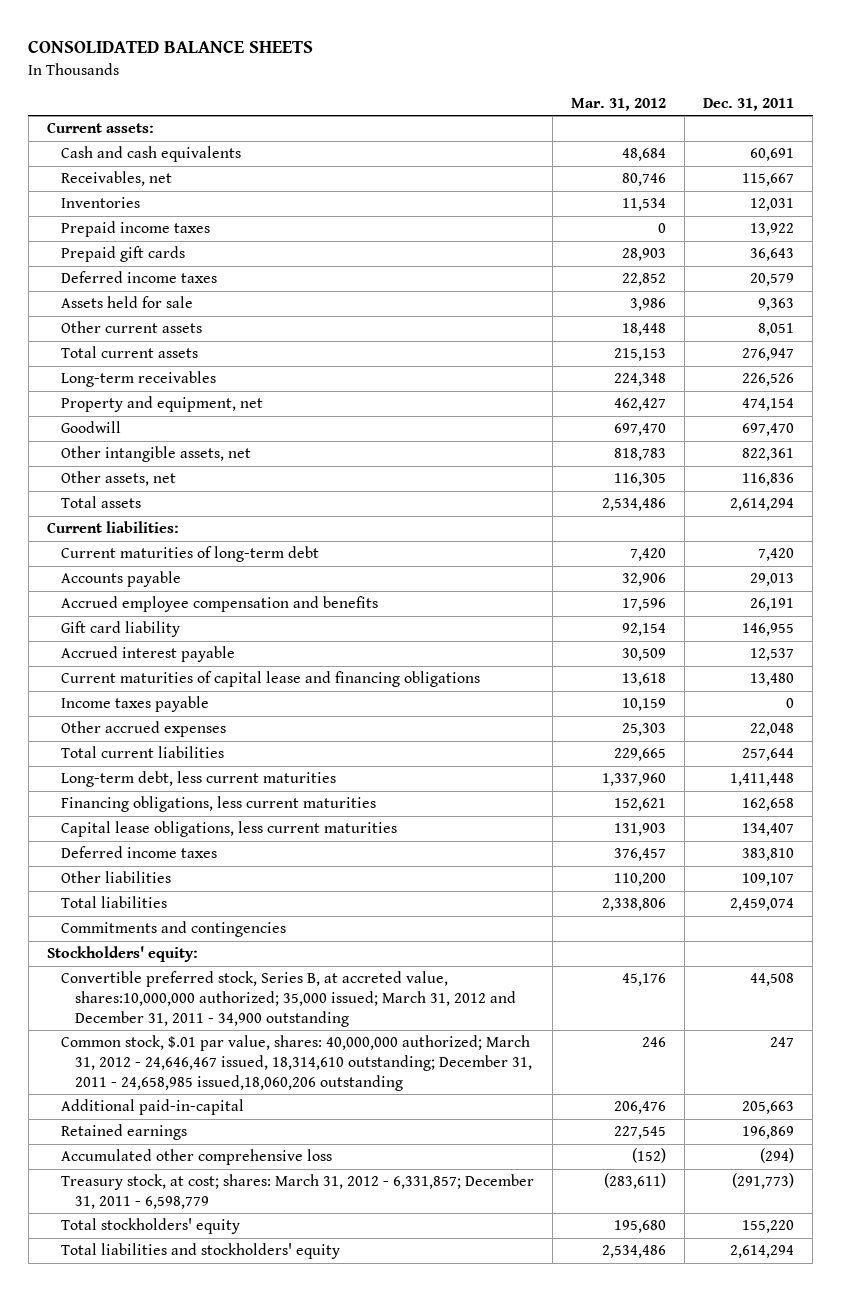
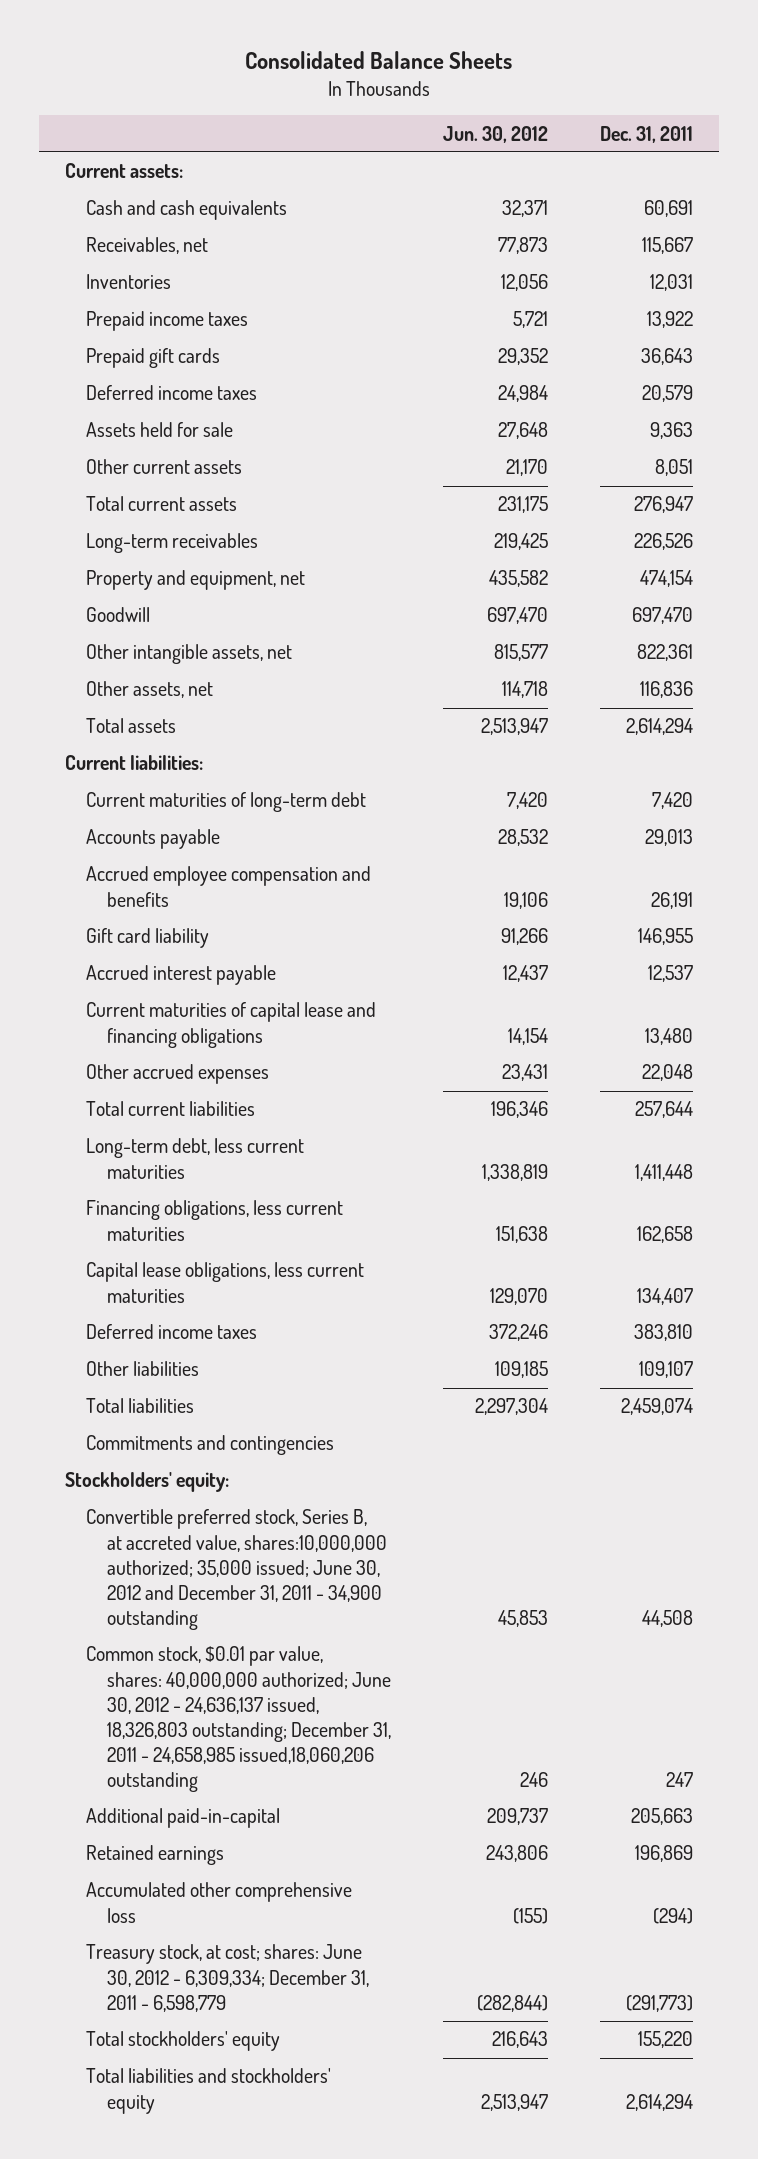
- CONSOLIDATED BALANCE SHEETS
+ Consolidated Balance Sheets
- | Mar. 31, 2012 | Dec. 31, 2011
+ | Jun. 30, 2012 | Dec. 31, 2011
- Income taxes payable | 10,159 | 0
- Convertible preferred stock, Series B, at accreted value, shares:10,000,000 authorized; 35,000 issued; March 31, 2012 and December 31, 2011 - 34,900 outstanding | 45,176 | 44,508
- Common stock, $.01 par value, shares: 40,000,000 authorized; March 31, 2012 - 24,646,467 issued, 18,314,610 outstanding; December 31, 2011 - 24,658,985 issued,18,060,206 outstanding | 246 | 247
+ Convertible preferred stock, Series B, at accreted value, shares:10,000,000 authorized; 35,000 issued; June 30, 2012 and December 31, 2011 - 34,900 outstanding | 45,853 | 44,508
+ Common stock, $0.01 par value, shares: 40,000,000 authorized; June 30, 2012 - 24,636,137 issued, 18,326,803 outstanding; December 31, 2011 - 24,658,985 issued,18,060,206 outstanding | 246 | 247
- Treasury stock, at cost; shares: March 31, 2012 - 6,331,857; December 31, 2011 - 6,598,779 | (283,611) | (291,773)
+ Treasury stock, at cost; shares: June 30, 2012 - 6,309,334; December 31, 2011 - 6,598,779 | (282,844) | (291,773)

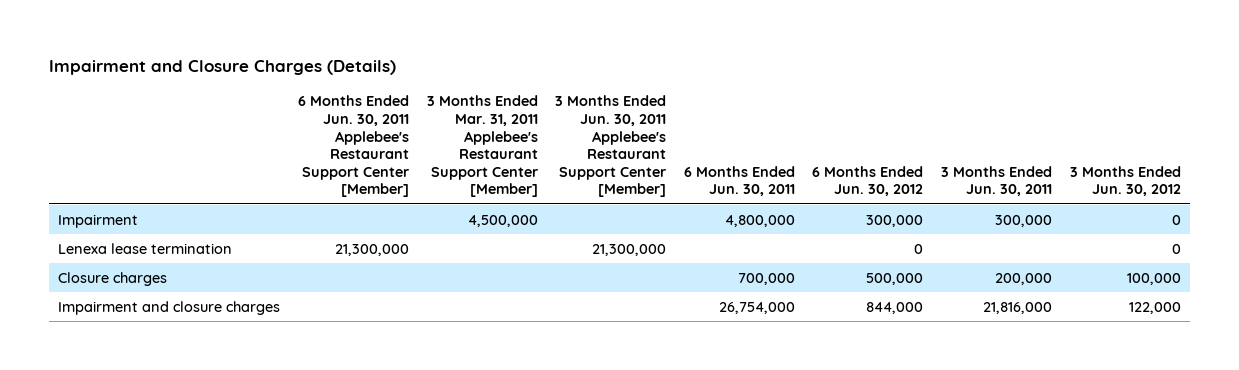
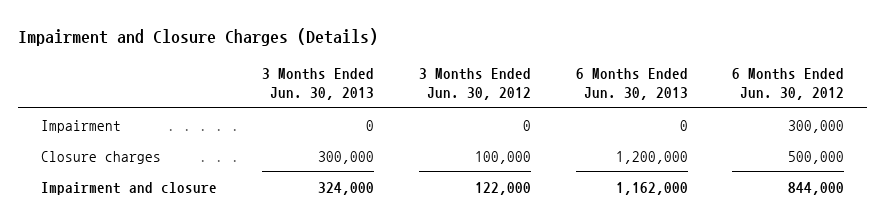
- | 6 Months Ended Jun. 30, 2011 Applebee's Restaurant Support Center [Member] | 3 Months Ended Mar. 31, 2011 Applebee's Restaurant Support Center [Member] | 3 Months Ended Jun. 30, 2011 Applebee's Restaurant Support Center [Member] | 6 Months Ended Jun. 30, 2011 | 6 Months Ended Jun. 30, 2012 | 3 Months Ended Jun. 30, 2011 | 3 Months Ended Jun. 30, 2012
+ | 3 Months Ended Jun. 30, 2013 | 3 Months Ended Jun. 30, 2012 | 6 Months Ended Jun. 30, 2013 | 6 Months Ended Jun. 30, 2012
- Lenexa lease termination | 21,300,000 | | 21,300,000 | | 0 | | 0
- Impairment and closure charges | | | | 26,754,000 | 844,000 | 21,816,000 | 122,000
+ Impairment and closure | 324,000 | 122,000 | 1,162,000 | 844,000

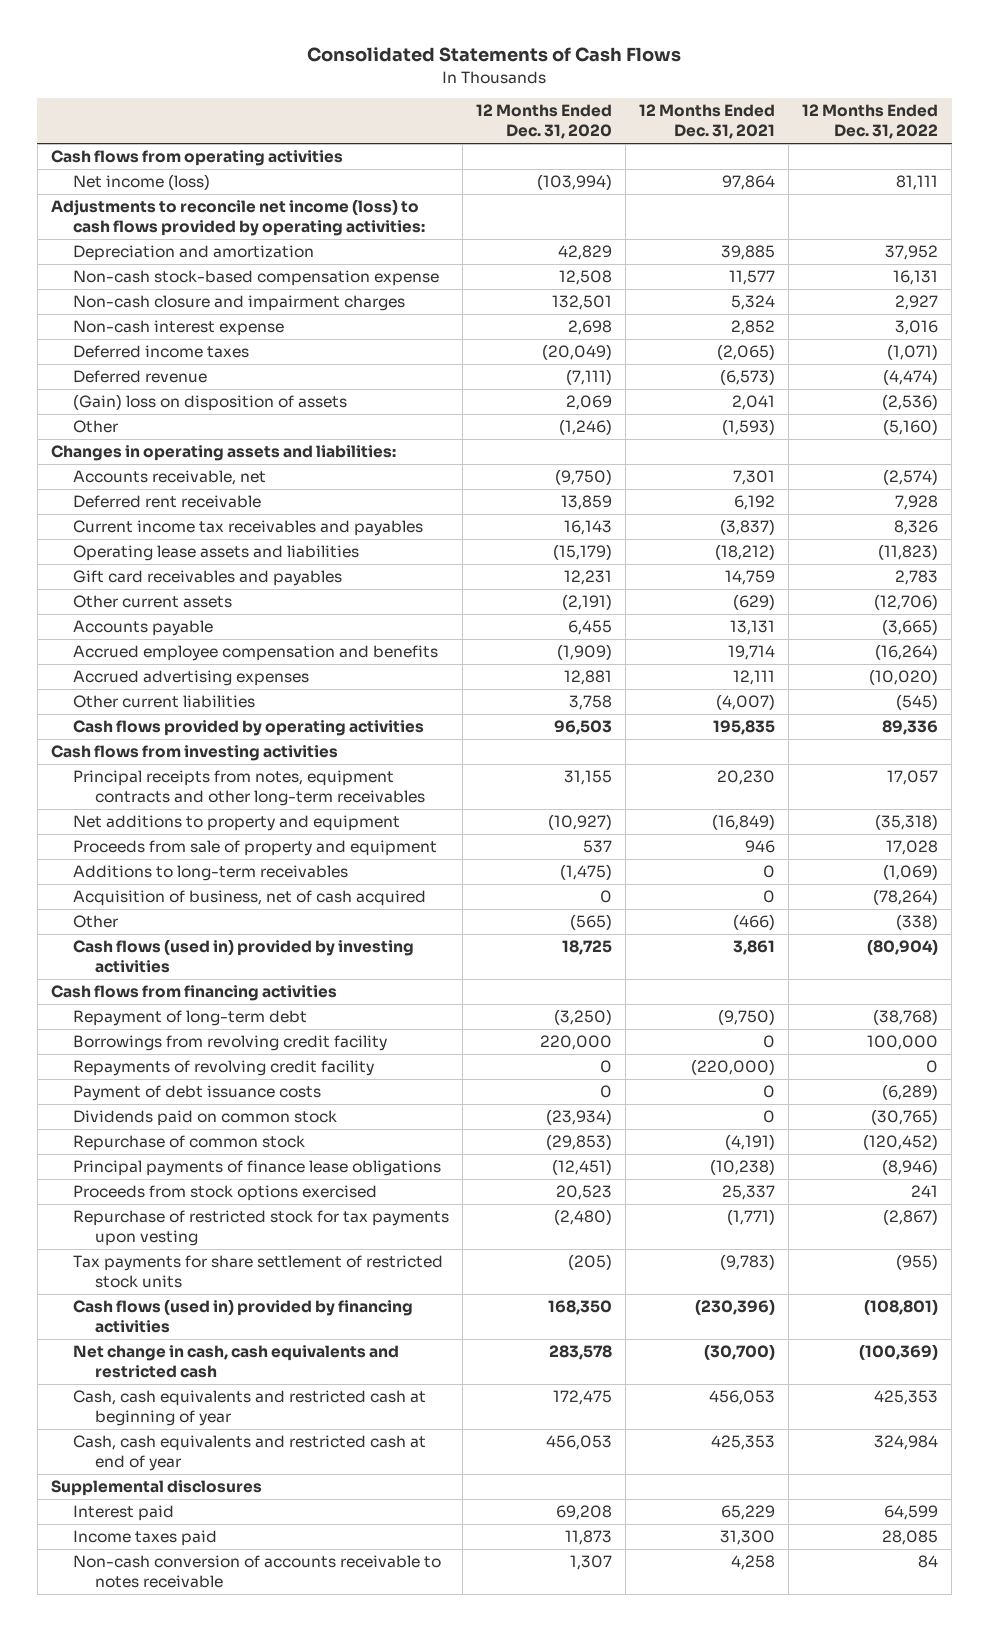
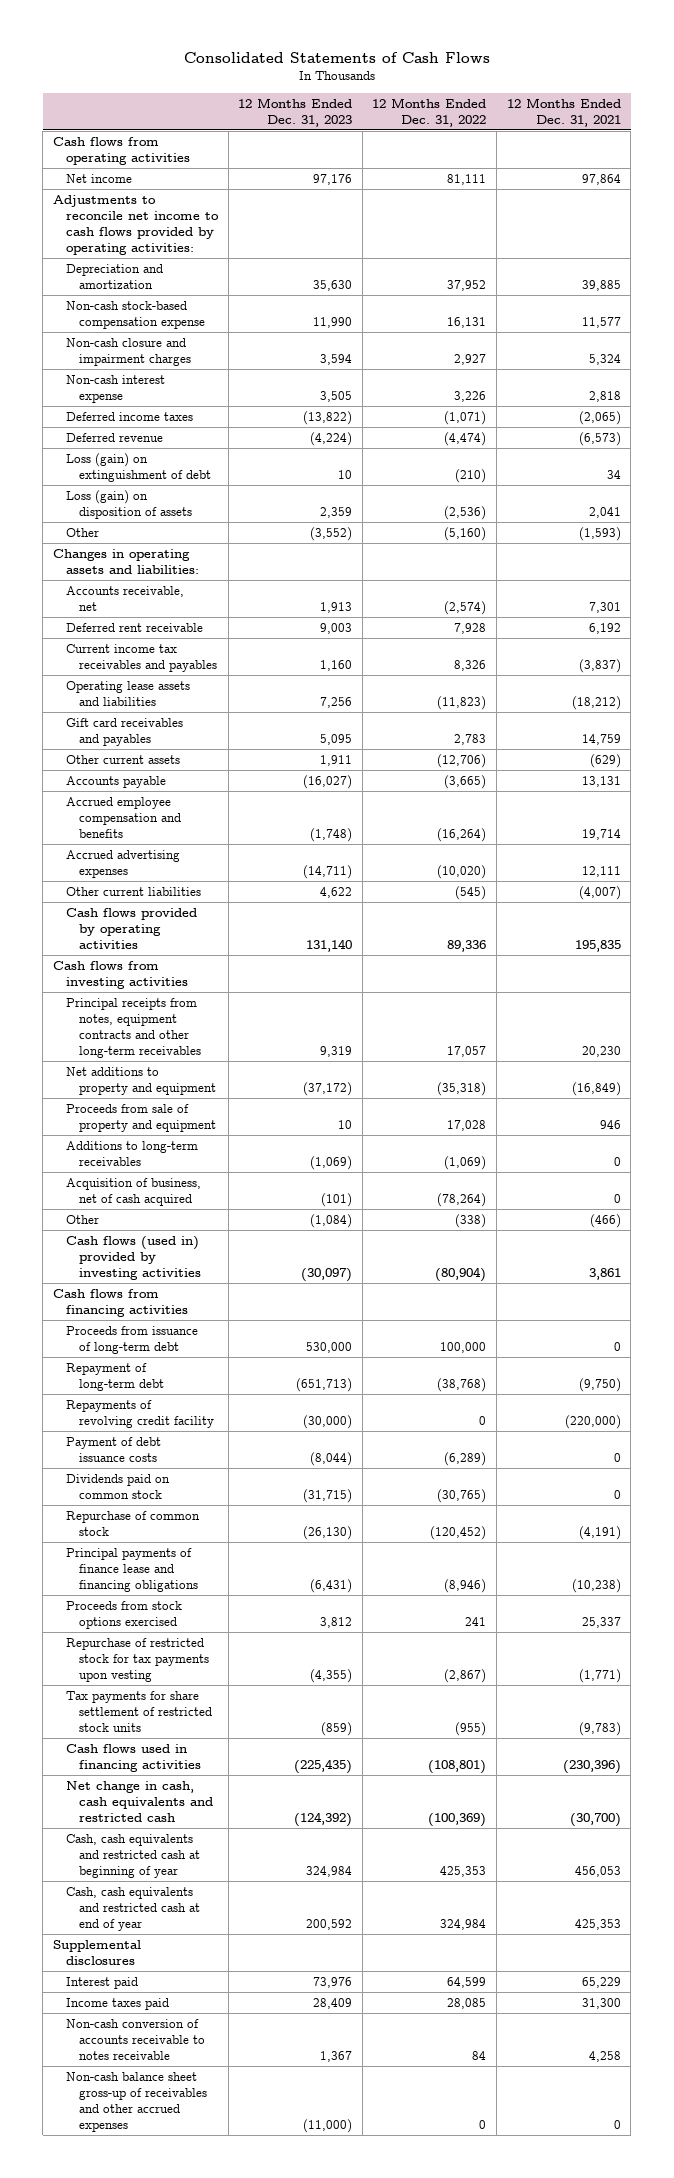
- | 12 Months Ended Dec. 31, 2020 | 12 Months Ended Dec. 31, 2021 | 12 Months Ended Dec. 31, 2022
+ | 12 Months Ended Dec. 31, 2023 | 12 Months Ended Dec. 31, 2022 | 12 Months Ended Dec. 31, 2021
- Net income (loss) | (103,994) | 97,864 | 81,111
- Adjustments to reconcile net income (loss) to cash flows provided by operating activities:
+ Net income | 97,176 | 81,111 | 97,864
+ Adjustments to reconcile net income to cash flows provided by operating activities:
- Non-cash interest expense | 2,698 | 2,852 | 3,016
+ Non-cash interest expense | 3,505 | 3,226 | 2,818
- (Gain) loss on disposition of assets | 2,069 | 2,041 | (2,536)
+ Loss (gain) on extinguishment of debt | 10 | (210) | 34
+ Loss (gain) on disposition of assets | 2,359 | (2,536) | 2,041
+ Proceeds from issuance of long-term debt | 530,000 | 100,000 | 0
- Borrowings from revolving credit facility | 220,000 | 0 | 100,000
- Principal payments of finance lease obligations | (12,451) | (10,238) | (8,946)
+ Principal payments of finance lease and financing obligations | (6,431) | (8,946) | (10,238)
- Cash flows (used in) provided by financing activities | 168,350 | (230,396) | (108,801)
+ Cash flows used in financing activities | (225,435) | (108,801) | (230,396)
+ Non-cash balance sheet gross-up of receivables and other accrued expenses | (11,000) | 0 | 0

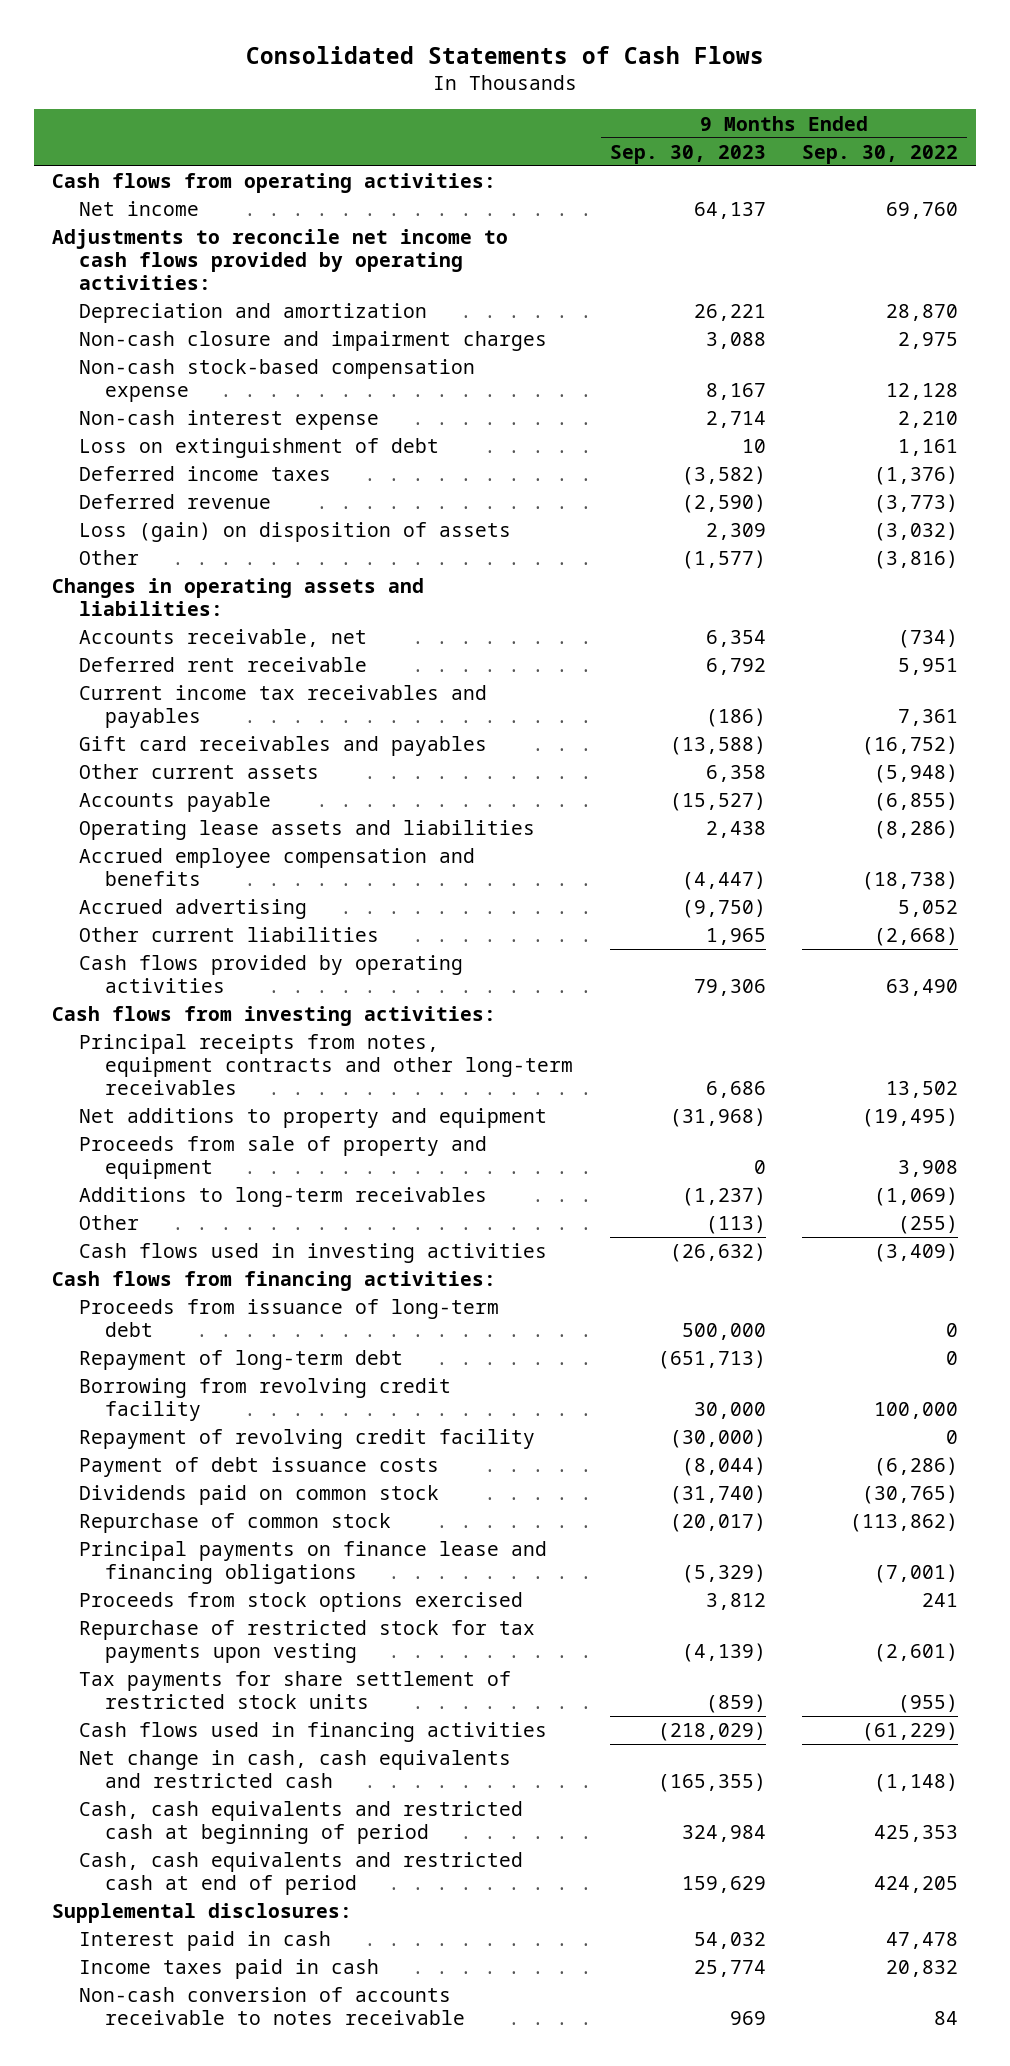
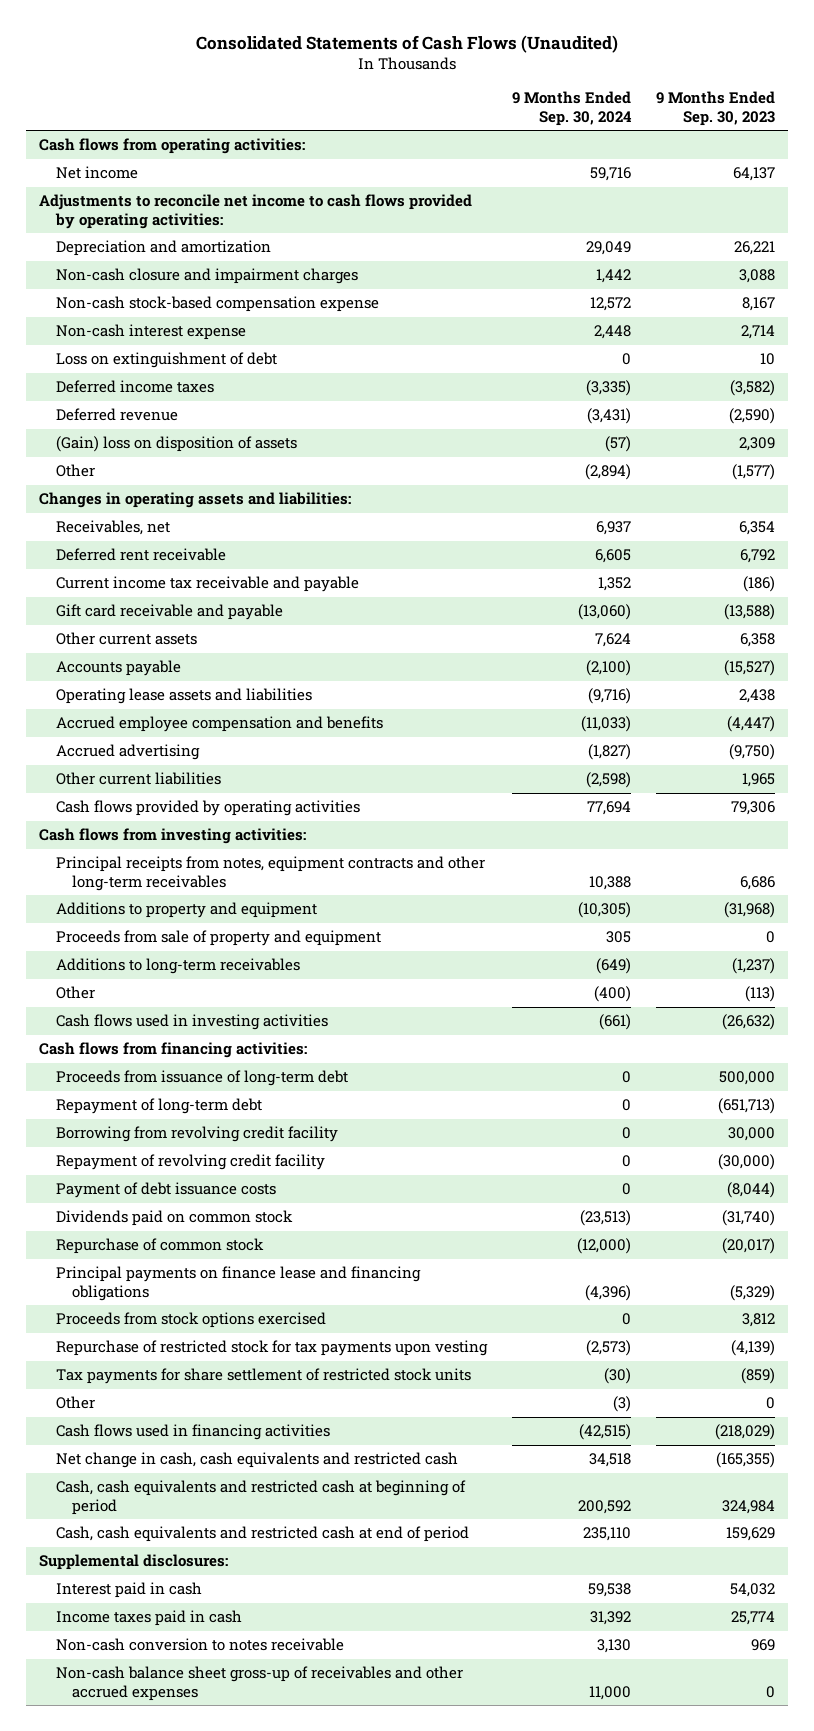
- Consolidated Statements of Cash Flows
+ Consolidated Statements of Cash Flows (Unaudited)
- | 9 Months Ended Sep. 30, 2023 | 9 Months Ended Sep. 30, 2022
+ | 9 Months Ended Sep. 30, 2024 | 9 Months Ended Sep. 30, 2023
- Loss (gain) on disposition of assets | 2,309 | (3,032)
+ (Gain) loss on disposition of assets | (57) | 2,309
- Accounts receivable, net | 6,354 | (734)
+ Receivables, net | 6,937 | 6,354
- Current income tax receivables and payables | (186) | 7,361
- Gift card receivables and payables | (13,588) | (16,752)
+ Current income tax receivable and payable | 1,352 | (186)
+ Gift card receivable and payable | (13,060) | (13,588)
- Net additions to property and equipment | (31,968) | (19,495)
+ Additions to property and equipment | (10,305) | (31,968)
+ Other | (3) | 0
- Non-cash conversion of accounts receivable to notes receivable | 969 | 84
+ Non-cash conversion to notes receivable | 3,130 | 969
+ Non-cash balance sheet gross-up of receivables and other accrued expenses | 11,000 | 0

